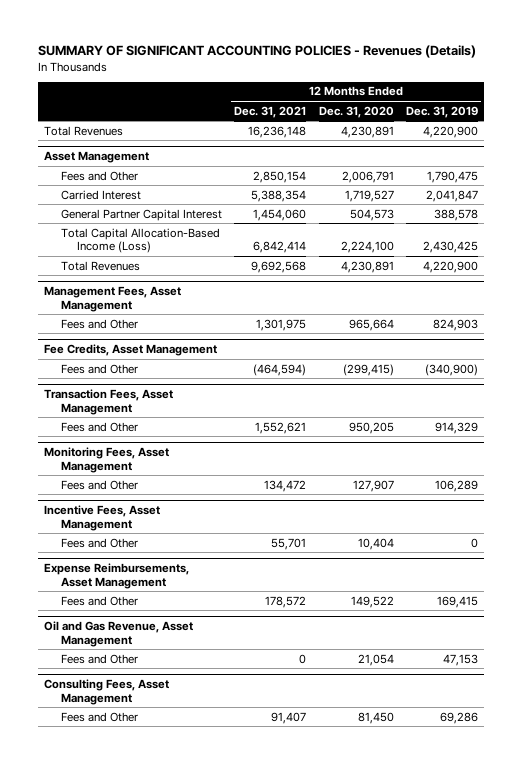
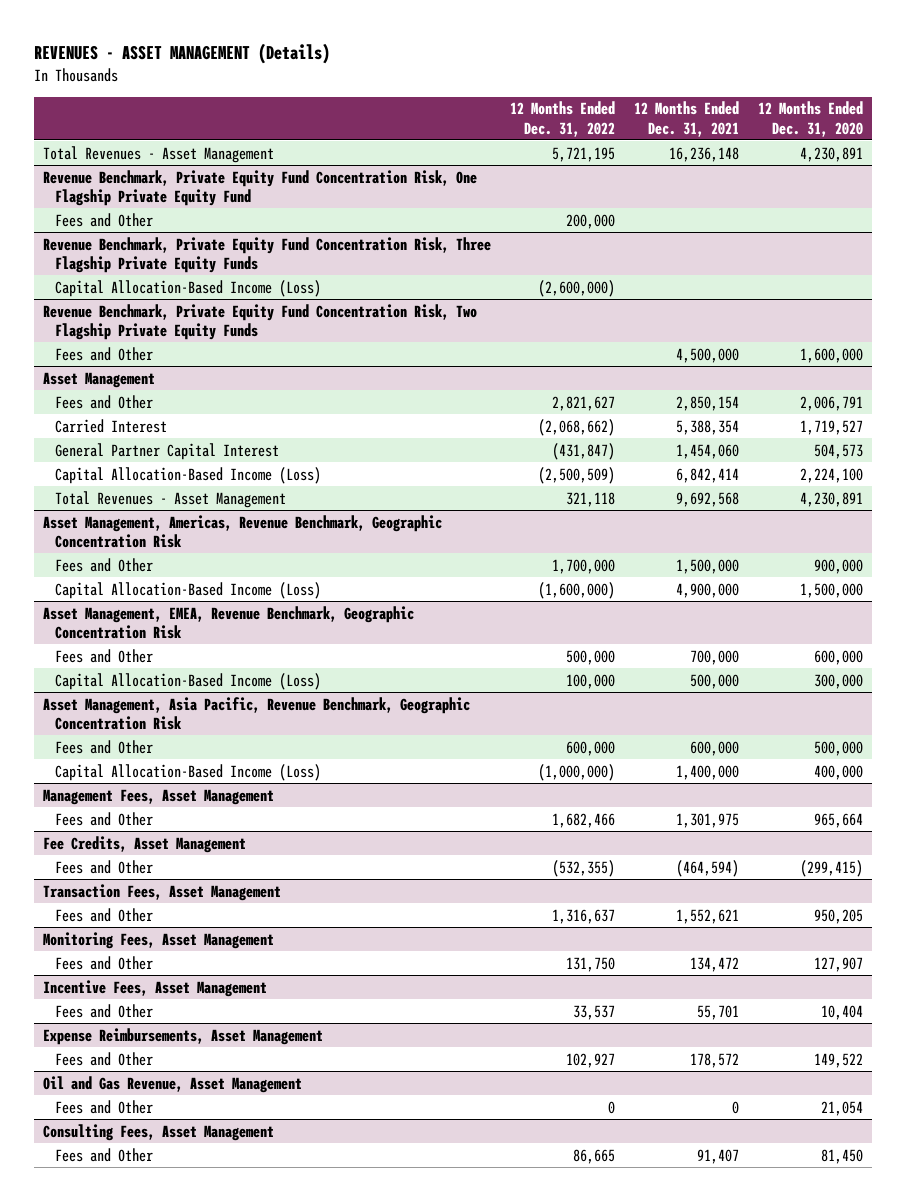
- SUMMARY OF SIGNIFICANT ACCOUNTING POLICIES - Revenues (Details)
+ REVENUES - ASSET MANAGEMENT (Details)
- | 12 Months Ended Dec. 31, 2021 | 12 Months Ended Dec. 31, 2020 | 12 Months Ended Dec. 31, 2019
+ | 12 Months Ended Dec. 31, 2022 | 12 Months Ended Dec. 31, 2021 | 12 Months Ended Dec. 31, 2020
- Total Revenues | 16,236,148 | 4,230,891 | 4,220,900
+ Total Revenues - Asset Management | 5,721,195 | 16,236,148 | 4,230,891
+ Revenue Benchmark, Private Equity Fund Concentration Risk, One Flagship Private Equity Fund
+ Fees and Other | 200,000 | |
+ Revenue Benchmark, Private Equity Fund Concentration Risk, Three Flagship Private Equity Funds
+ Capital Allocation-Based Income (Loss) | (2,600,000) | |
+ Revenue Benchmark, Private Equity Fund Concentration Risk, Two Flagship Private Equity Funds
+ Fees and Other | | 4,500,000 | 1,600,000
@ Asset Management
- Total Capital Allocation-Based Income (Loss) | 6,842,414 | 2,224,100 | 2,430,425
- Total Revenues | 9,692,568 | 4,230,891 | 4,220,900
+ Capital Allocation-Based Income (Loss) | (2,500,509) | 6,842,414 | 2,224,100
+ Total Revenues - Asset Management | 321,118 | 9,692,568 | 4,230,891
+ Asset Management, Americas, Revenue Benchmark, Geographic Concentration Risk
+ Fees and Other | 1,700,000 | 1,500,000 | 900,000
+ Capital Allocation-Based Income (Loss) | (1,600,000) | 4,900,000 | 1,500,000
+ Asset Management, EMEA, Revenue Benchmark, Geographic Concentration Risk
+ Fees and Other | 500,000 | 700,000 | 600,000
+ Capital Allocation-Based Income (Loss) | 100,000 | 500,000 | 300,000
+ Asset Management, Asia Pacific, Revenue Benchmark, Geographic Concentration Risk
+ Fees and Other | 600,000 | 600,000 | 500,000
+ Capital Allocation-Based Income (Loss) | (1,000,000) | 1,400,000 | 400,000

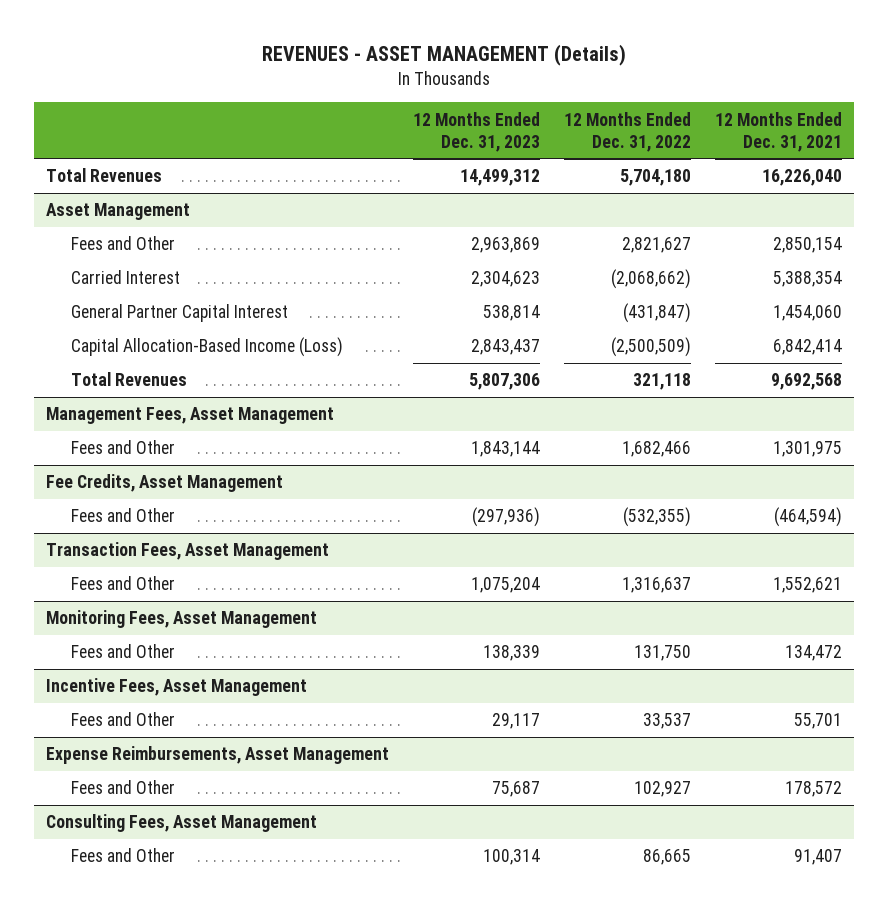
- | 12 Months Ended Dec. 31, 2022 | 12 Months Ended Dec. 31, 2021 | 12 Months Ended Dec. 31, 2020
+ | 12 Months Ended Dec. 31, 2023 | 12 Months Ended Dec. 31, 2022 | 12 Months Ended Dec. 31, 2021
- Total Revenues - Asset Management | 5,721,195 | 16,236,148 | 4,230,891
- Revenue Benchmark, Private Equity Fund Concentration Risk, One Flagship Private Equity Fund
- Fees and Other | 200,000 | |
- Revenue Benchmark, Private Equity Fund Concentration Risk, Three Flagship Private Equity Funds
- Capital Allocation-Based Income (Loss) | (2,600,000) | |
- Revenue Benchmark, Private Equity Fund Concentration Risk, Two Flagship Private Equity Funds
- Fees and Other | | 4,500,000 | 1,600,000
+ Total Revenues | 14,499,312 | 5,704,180 | 16,226,040
@ Asset Management
- Total Revenues - Asset Management | 321,118 | 9,692,568 | 4,230,891
- Asset Management, Americas, Revenue Benchmark, Geographic Concentration Risk
- Fees and Other | 1,700,000 | 1,500,000 | 900,000
- Capital Allocation-Based Income (Loss) | (1,600,000) | 4,900,000 | 1,500,000
- Asset Management, EMEA, Revenue Benchmark, Geographic Concentration Risk
- Fees and Other | 500,000 | 700,000 | 600,000
- Capital Allocation-Based Income (Loss) | 100,000 | 500,000 | 300,000
- Asset Management, Asia Pacific, Revenue Benchmark, Geographic Concentration Risk
- Fees and Other | 600,000 | 600,000 | 500,000
- Capital Allocation-Based Income (Loss) | (1,000,000) | 1,400,000 | 400,000
@ Asset Management
+ Total Revenues | 5,807,306 | 321,118 | 9,692,568
- Oil and Gas Revenue, Asset Management
- Fees and Other | 0 | 0 | 21,054

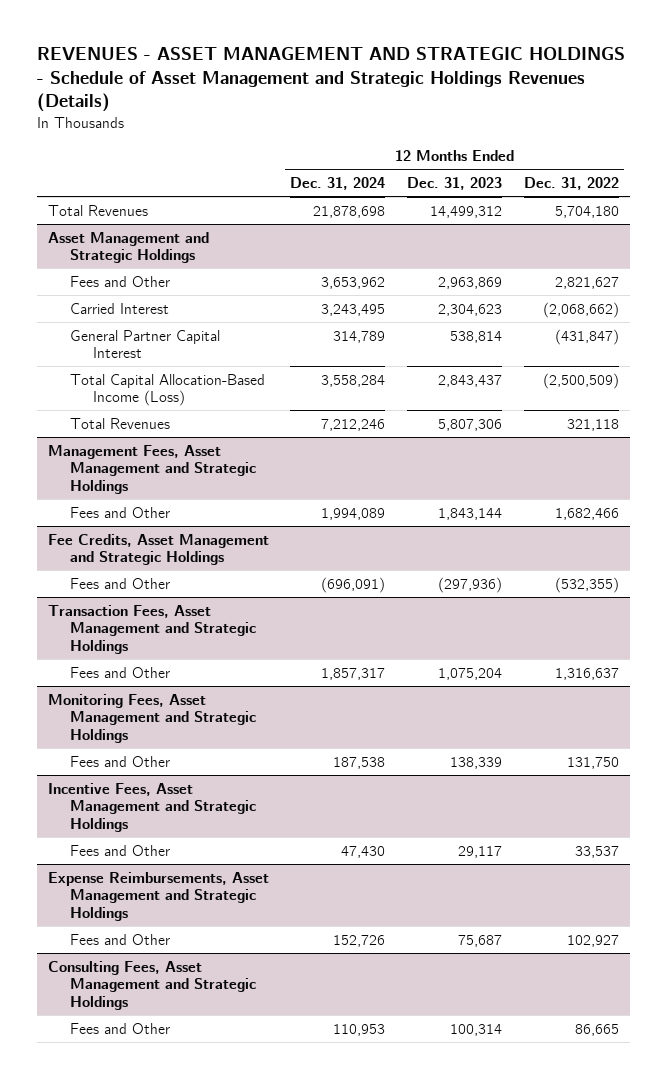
- REVENUES - ASSET MANAGEMENT (Details)
+ REVENUES - ASSET MANAGEMENT AND STRATEGIC HOLDINGS - Schedule of Asset Management and Strategic Holdings Revenues (Details)
- | 12 Months Ended Dec. 31, 2023 | 12 Months Ended Dec. 31, 2022 | 12 Months Ended Dec. 31, 2021
+ | 12 Months Ended Dec. 31, 2024 | 12 Months Ended Dec. 31, 2023 | 12 Months Ended Dec. 31, 2022
- Asset Management
+ Asset Management and Strategic Holdings
- Capital Allocation-Based Income (Loss) | 2,843,437 | (2,500,509) | 6,842,414
+ Total Capital Allocation-Based Income (Loss) | 3,558,284 | 2,843,437 | (2,500,509)
- Management Fees, Asset Management
+ Management Fees, Asset Management and Strategic Holdings
- Fee Credits, Asset Management
+ Fee Credits, Asset Management and Strategic Holdings
- Transaction Fees, Asset Management
+ Transaction Fees, Asset Management and Strategic Holdings
- Monitoring Fees, Asset Management
+ Monitoring Fees, Asset Management and Strategic Holdings
- Incentive Fees, Asset Management
+ Incentive Fees, Asset Management and Strategic Holdings
- Expense Reimbursements, Asset Management
+ Expense Reimbursements, Asset Management and Strategic Holdings
- Consulting Fees, Asset Management
+ Consulting Fees, Asset Management and Strategic Holdings

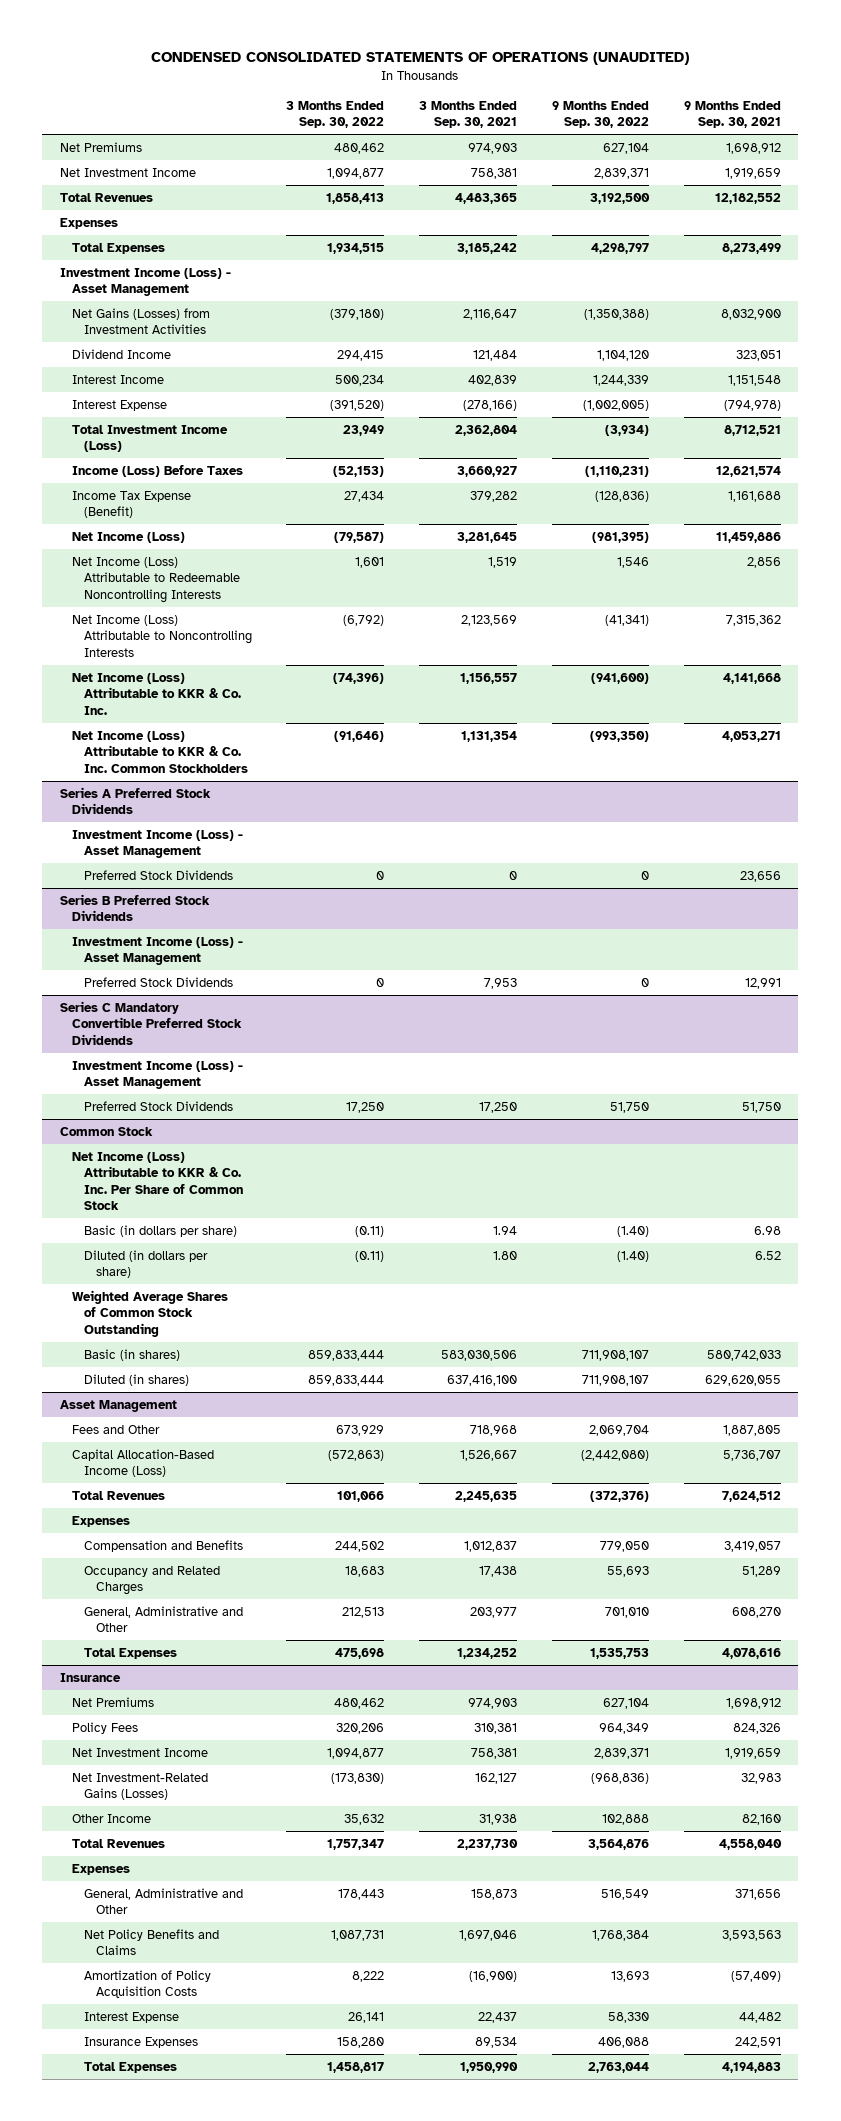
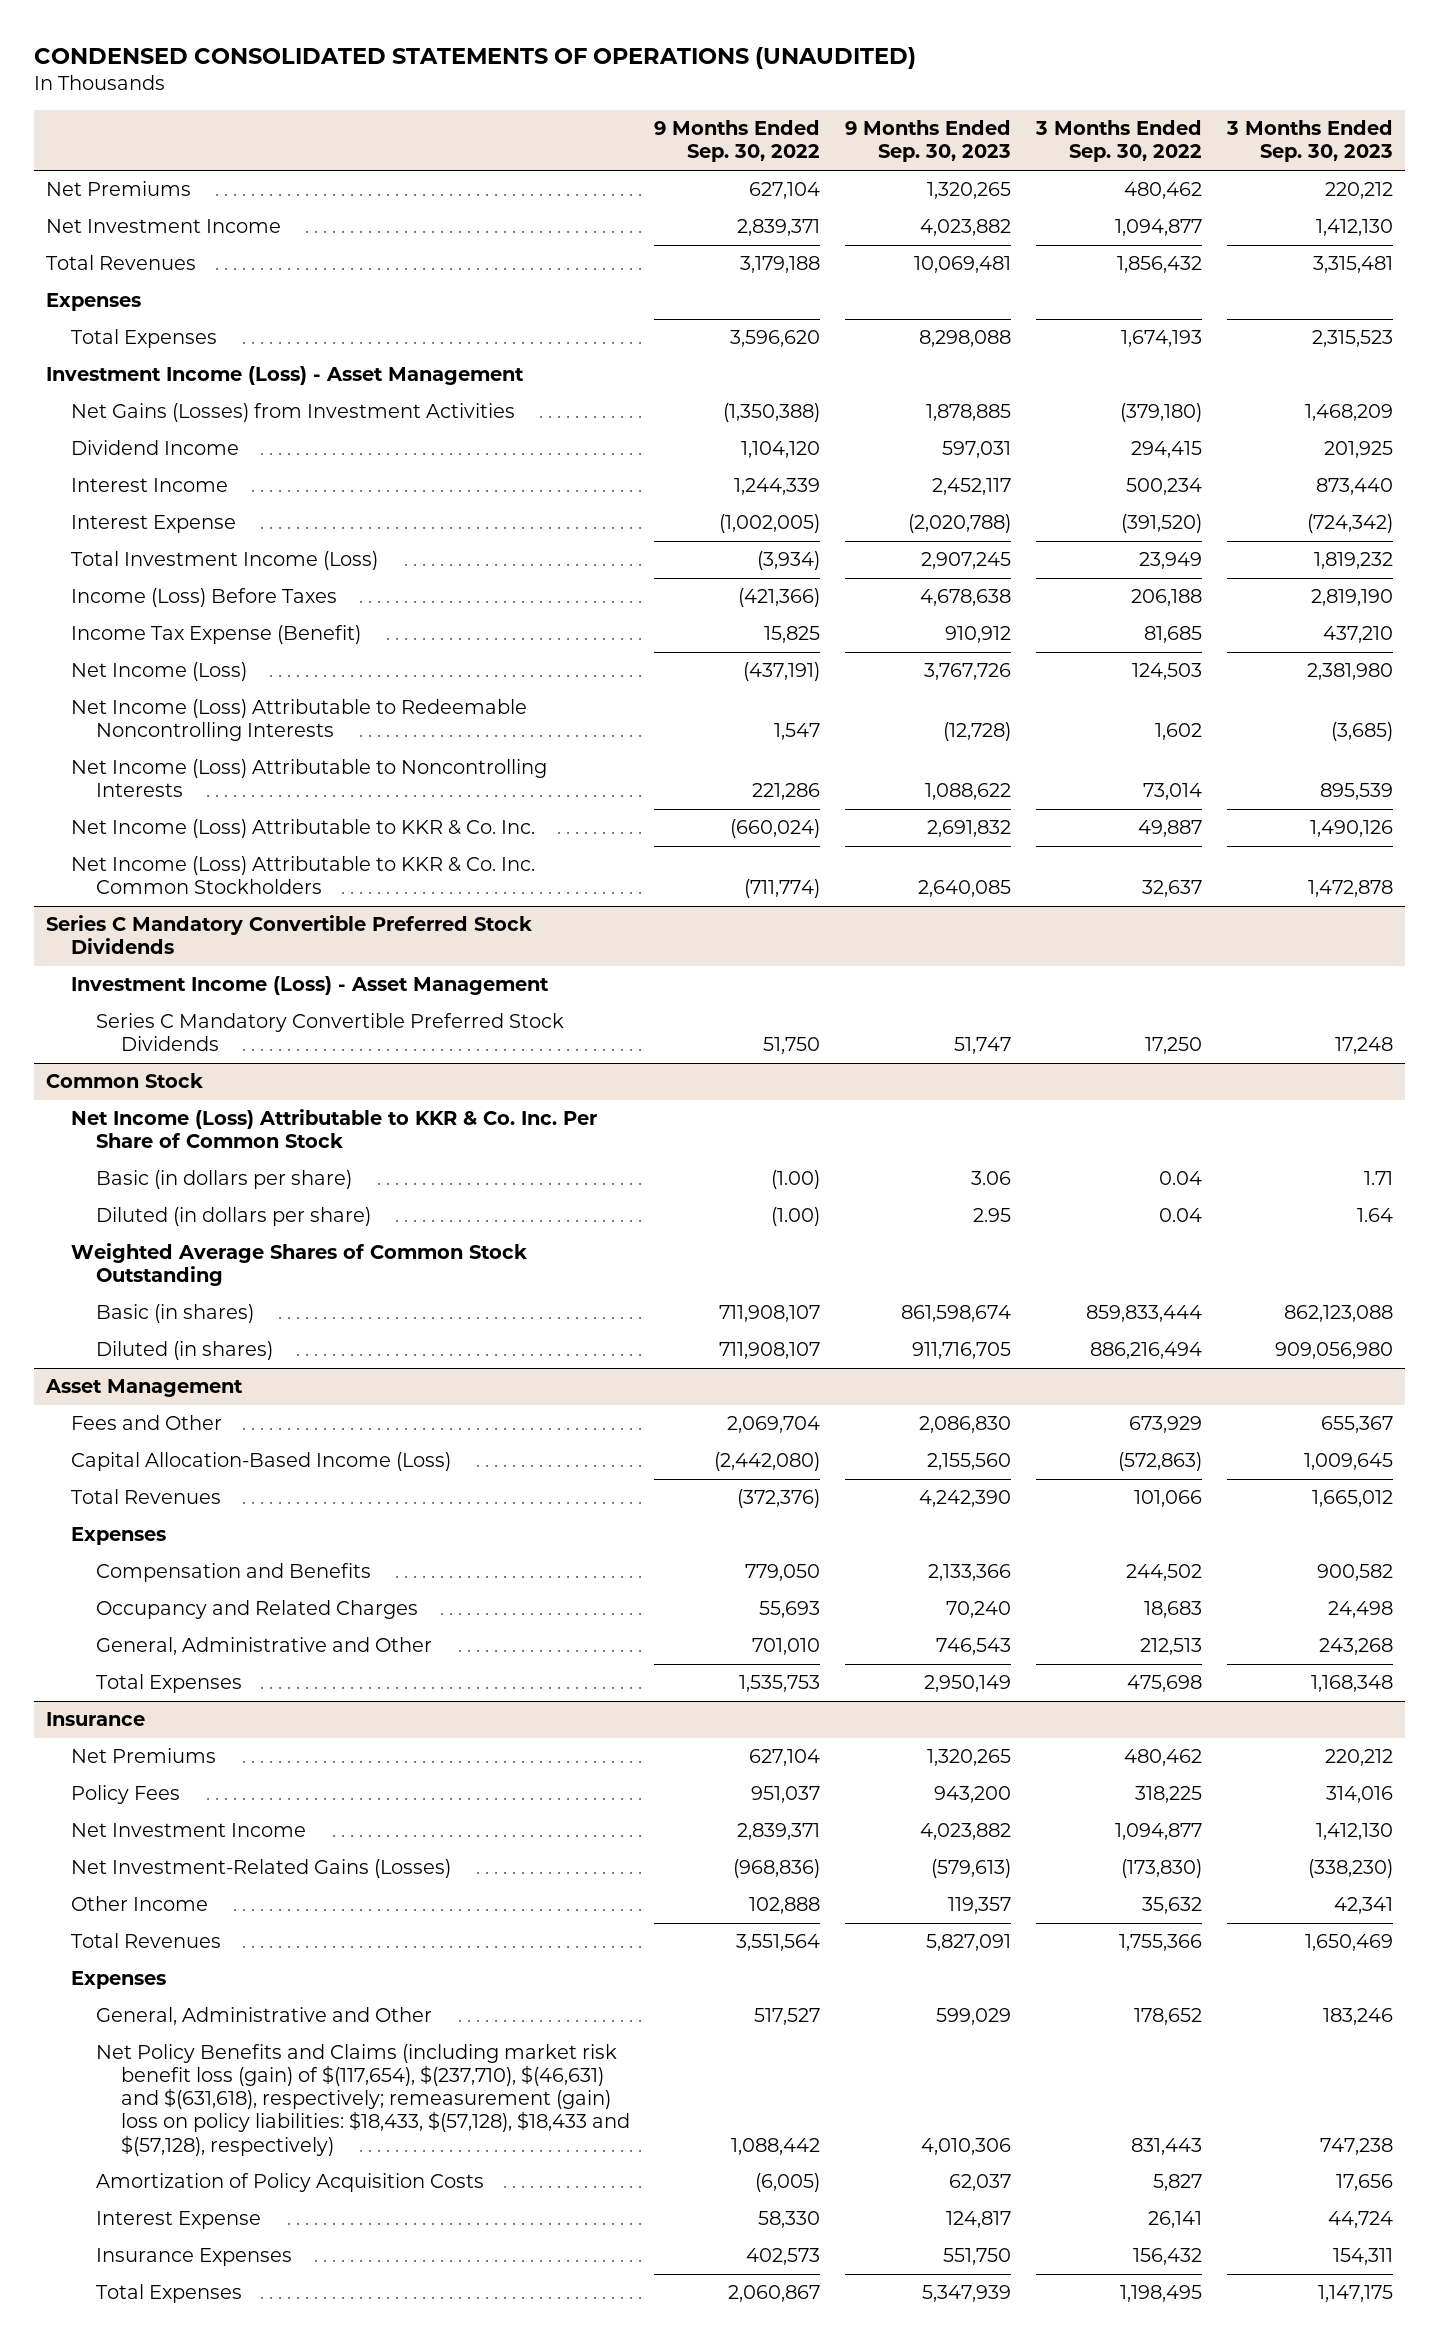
- | 3 Months Ended Sep. 30, 2022 | 3 Months Ended Sep. 30, 2021 | 9 Months Ended Sep. 30, 2022 | 9 Months Ended Sep. 30, 2021
+ | 9 Months Ended Sep. 30, 2022 | 9 Months Ended Sep. 30, 2023 | 3 Months Ended Sep. 30, 2022 | 3 Months Ended Sep. 30, 2023
- Total Revenues | 1,858,413 | 4,483,365 | 3,192,500 | 12,182,552
+ Total Revenues | 3,179,188 | 10,069,481 | 1,856,432 | 3,315,481
- Total Expenses | 1,934,515 | 3,185,242 | 4,298,797 | 8,273,499
+ Total Expenses | 3,596,620 | 8,298,088 | 1,674,193 | 2,315,523
- Income (Loss) Before Taxes | (52,153) | 3,660,927 | (1,110,231) | 12,621,574
- Income Tax Expense (Benefit) | 27,434 | 379,282 | (128,836) | 1,161,688
- Net Income (Loss) | (79,587) | 3,281,645 | (981,395) | 11,459,886
- Net Income (Loss) Attributable to Redeemable Noncontrolling Interests | 1,601 | 1,519 | 1,546 | 2,856
- Net Income (Loss) Attributable to Noncontrolling Interests | (6,792) | 2,123,569 | (41,341) | 7,315,362
- Net Income (Loss) Attributable to KKR & Co. Inc. | (74,396) | 1,156,557 | (941,600) | 4,141,668
- Net Income (Loss) Attributable to KKR & Co. Inc. Common Stockholders | (91,646) | 1,131,354 | (993,350) | 4,053,271
- Series A Preferred Stock Dividends
- Investment Income (Loss) - Asset Management
- Preferred Stock Dividends | 0 | 0 | 0 | 23,656
- Series B Preferred Stock Dividends
- Investment Income (Loss) - Asset Management
- Preferred Stock Dividends | 0 | 7,953 | 0 | 12,991
+ Income (Loss) Before Taxes | (421,366) | 4,678,638 | 206,188 | 2,819,190
+ Income Tax Expense (Benefit) | 15,825 | 910,912 | 81,685 | 437,210
+ Net Income (Loss) | (437,191) | 3,767,726 | 124,503 | 2,381,980
+ Net Income (Loss) Attributable to Redeemable Noncontrolling Interests | 1,547 | (12,728) | 1,602 | (3,685)
+ Net Income (Loss) Attributable to Noncontrolling Interests | 221,286 | 1,088,622 | 73,014 | 895,539
+ Net Income (Loss) Attributable to KKR & Co. Inc. | (660,024) | 2,691,832 | 49,887 | 1,490,126
+ Net Income (Loss) Attributable to KKR & Co. Inc. Common Stockholders | (711,774) | 2,640,085 | 32,637 | 1,472,878
@ Series C Mandatory Convertible Preferred Stock Dividends
- Preferred Stock Dividends | 17,250 | 17,250 | 51,750 | 51,750
+ Series C Mandatory Convertible Preferred Stock Dividends | 51,750 | 51,747 | 17,250 | 17,248
@ Common Stock
- Basic (in dollars per share) | (0.11) | 1.94 | (1.40) | 6.98
- Diluted (in dollars per share) | (0.11) | 1.80 | (1.40) | 6.52
+ Basic (in dollars per share) | (1.00) | 3.06 | 0.04 | 1.71
+ Diluted (in dollars per share) | (1.00) | 2.95 | 0.04 | 1.64
- Diluted (in shares) | 859,833,444 | 637,416,100 | 711,908,107 | 629,620,055
+ Diluted (in shares) | 711,908,107 | 911,716,705 | 886,216,494 | 909,056,980
@ Insurance
- Policy Fees | 320,206 | 310,381 | 964,349 | 824,326
+ Policy Fees | 951,037 | 943,200 | 318,225 | 314,016
- Total Revenues | 1,757,347 | 2,237,730 | 3,564,876 | 4,558,040
+ Total Revenues | 3,551,564 | 5,827,091 | 1,755,366 | 1,650,469
- General, Administrative and Other | 178,443 | 158,873 | 516,549 | 371,656
- Net Policy Benefits and Claims | 1,087,731 | 1,697,046 | 1,768,384 | 3,593,563
- Amortization of Policy Acquisition Costs | 8,222 | (16,900) | 13,693 | (57,409)
+ General, Administrative and Other | 517,527 | 599,029 | 178,652 | 183,246
+ Net Policy Benefits and Claims (including market risk benefit loss (gain) of $(117,654), $(237,710), $(46,631) and $(631,618), respectively; remeasurement (gain) loss on policy liabilities: $18,433, $(57,128), $18,433 and $(57,128), respectively) | 1,088,442 | 4,010,306 | 831,443 | 747,238
+ Amortization of Policy Acquisition Costs | (6,005) | 62,037 | 5,827 | 17,656
- Insurance Expenses | 158,280 | 89,534 | 406,088 | 242,591
- Total Expenses | 1,458,817 | 1,950,990 | 2,763,044 | 4,194,883
+ Insurance Expenses | 402,573 | 551,750 | 156,432 | 154,311
+ Total Expenses | 2,060,867 | 5,347,939 | 1,198,495 | 1,147,175

